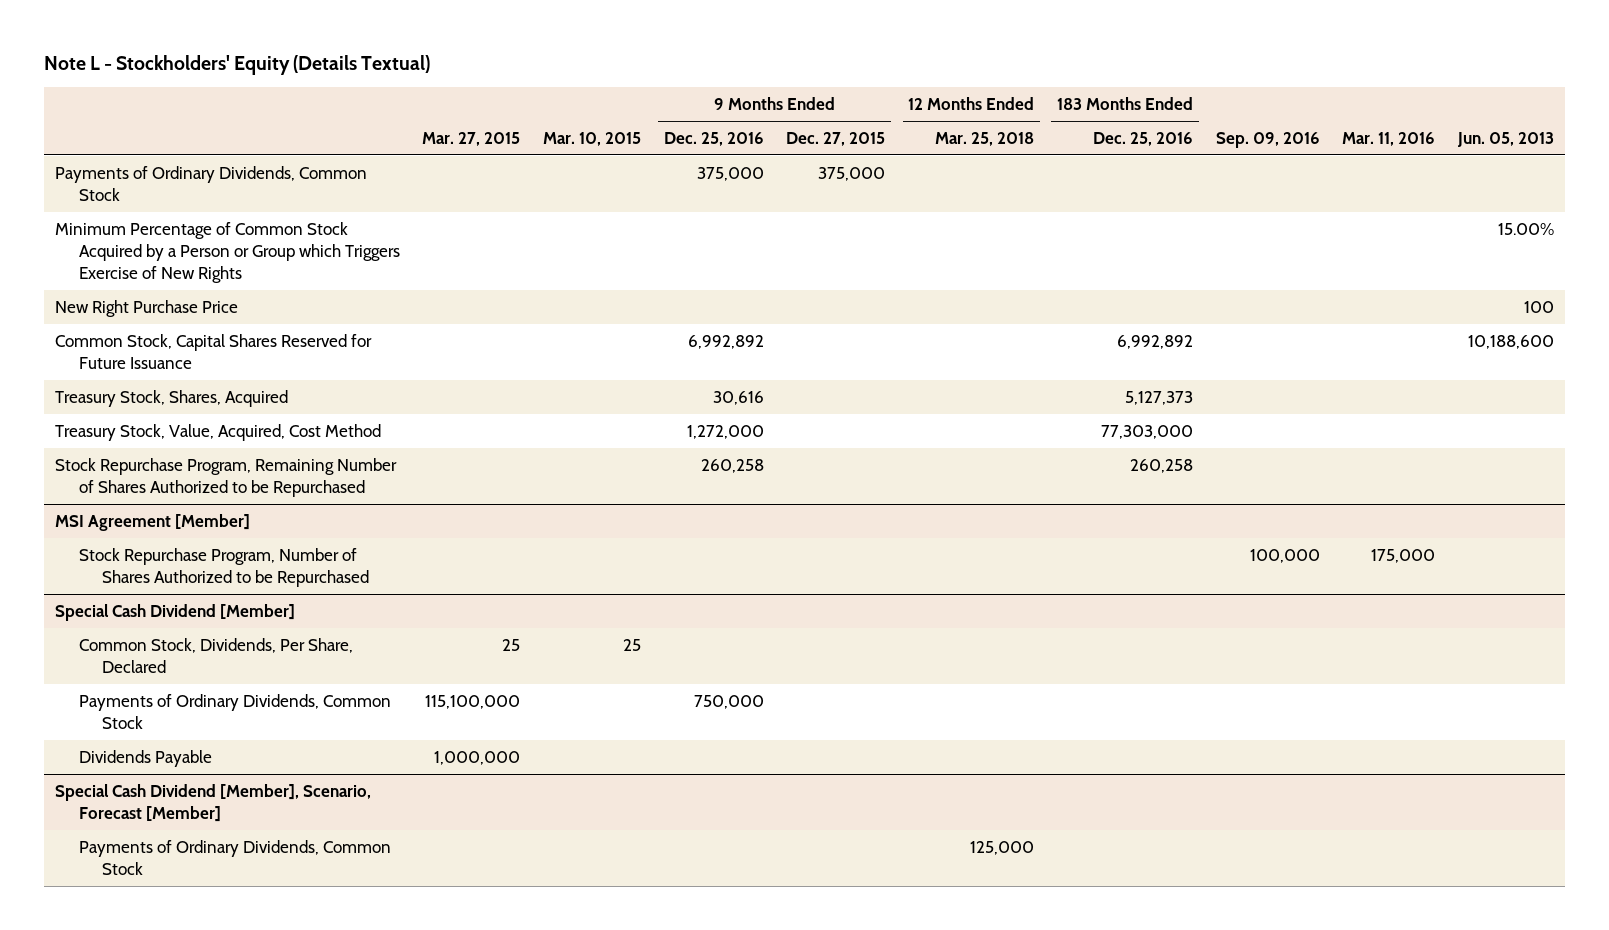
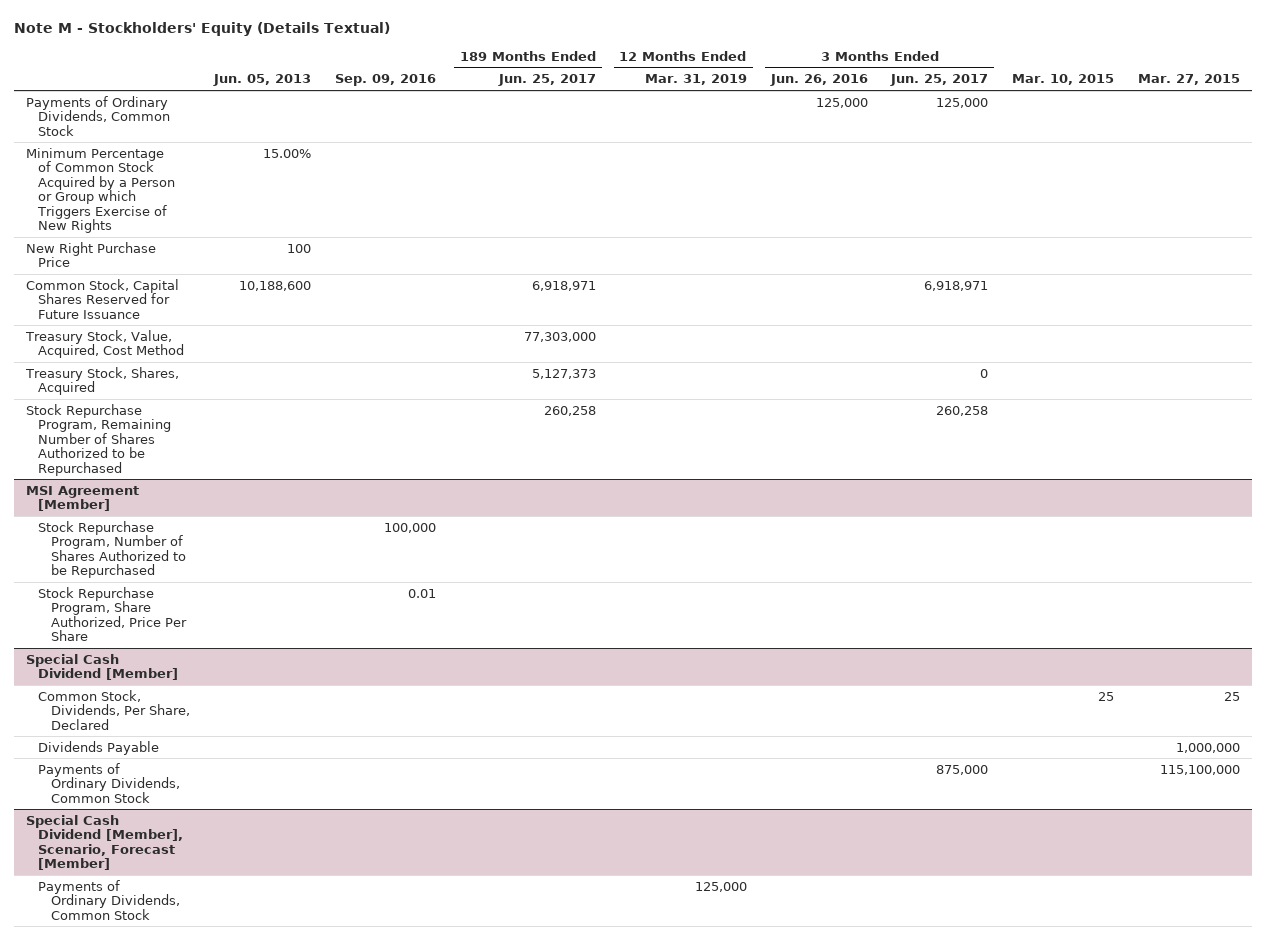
- Note L - Stockholders' Equity (Details Textual)
+ Note M - Stockholders' Equity (Details Textual)
- | Mar. 27, 2015 | Mar. 10, 2015 | 9 Months Ended Dec. 25, 2016 | 9 Months Ended Dec. 27, 2015 | 12 Months Ended Mar. 25, 2018 | 183 Months Ended Dec. 25, 2016 | Sep. 09, 2016 | Mar. 11, 2016 | Jun. 05, 2013
+ | Jun. 05, 2013 | Sep. 09, 2016 | 189 Months Ended Jun. 25, 2017 | 12 Months Ended Mar. 31, 2019 | 3 Months Ended Jun. 26, 2016 | 3 Months Ended Jun. 25, 2017 | Mar. 10, 2015 | Mar. 27, 2015
moved down: Treasury Stock, Shares, Acquired | | | 5,127,373 | | | 0 | |
@ MSI Agreement [Member]
+ Stock Repurchase Program, Share Authorized, Price Per Share | | 0.01 | | | | | |
@ Special Cash Dividend [Member]
moved down: Payments of Ordinary Dividends, Common Stock | | | | | | 875,000 | | 115,100,000

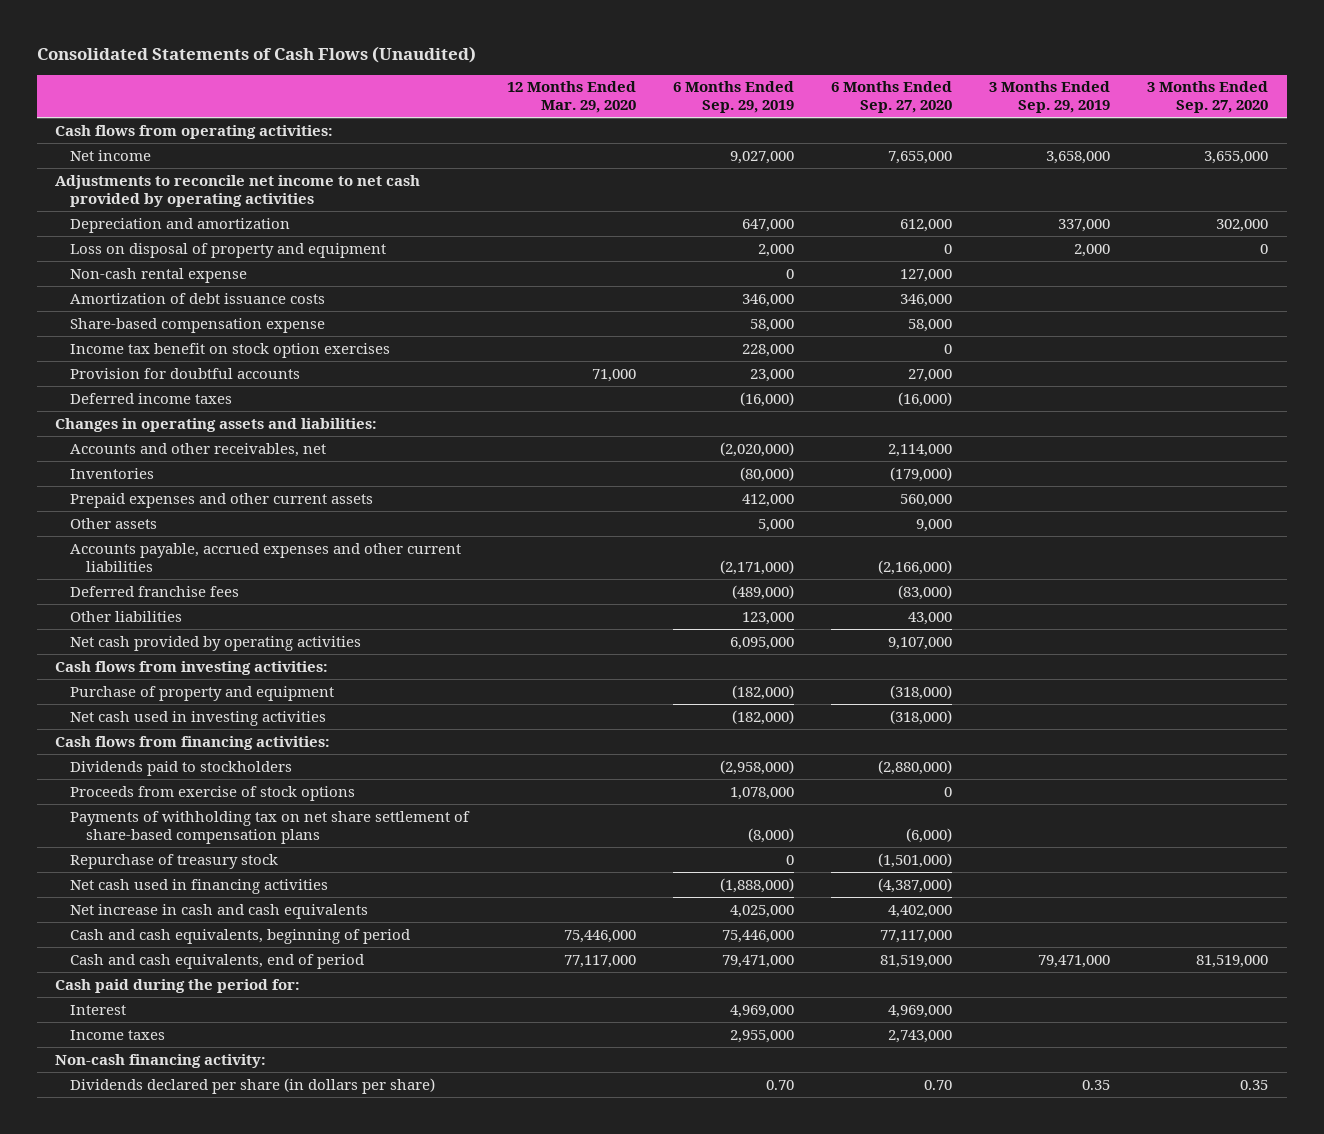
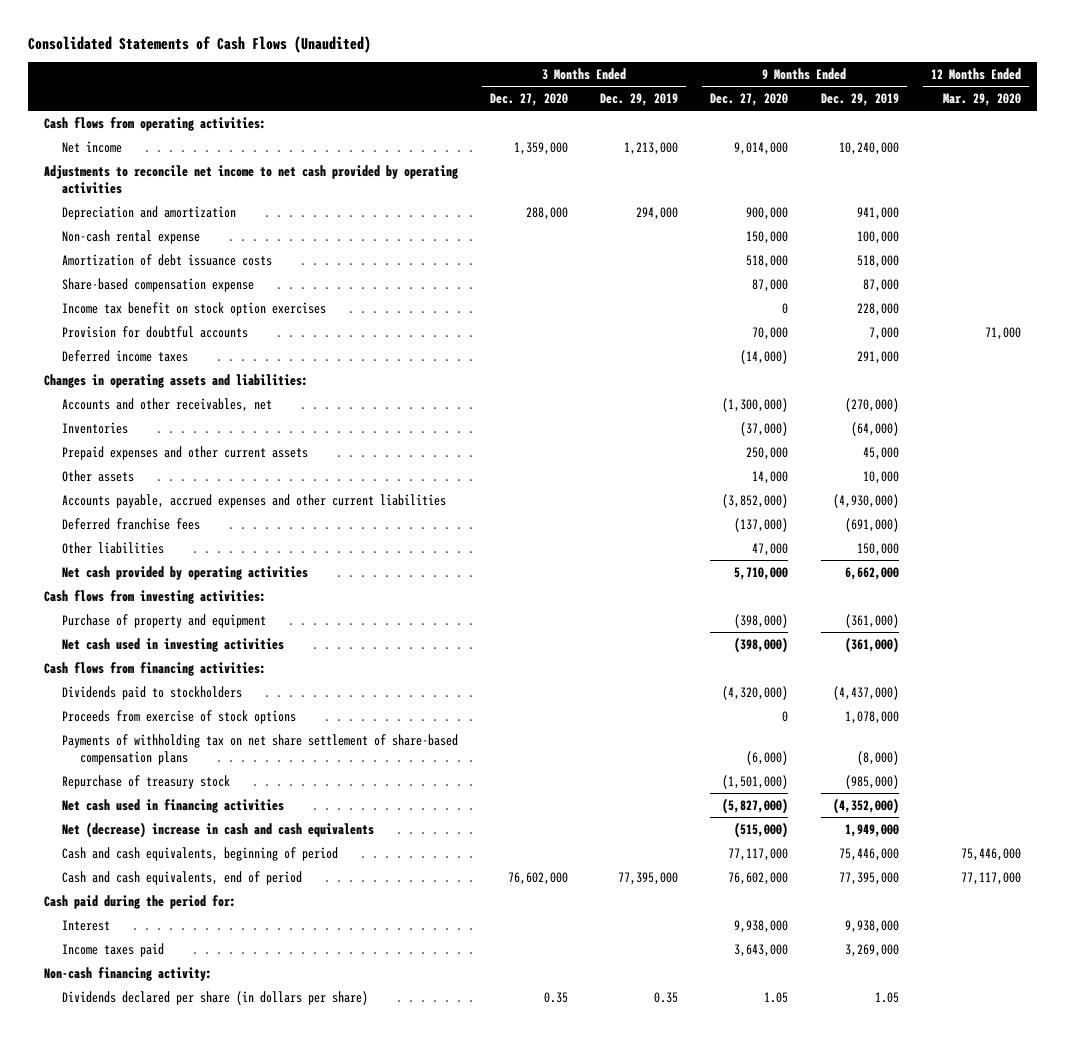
- | 12 Months Ended Mar. 29, 2020 | 6 Months Ended Sep. 29, 2019 | 6 Months Ended Sep. 27, 2020 | 3 Months Ended Sep. 29, 2019 | 3 Months Ended Sep. 27, 2020
+ | 3 Months Ended Dec. 27, 2020 | 3 Months Ended Dec. 29, 2019 | 9 Months Ended Dec. 27, 2020 | 9 Months Ended Dec. 29, 2019 | 12 Months Ended Mar. 29, 2020
- Loss on disposal of property and equipment | | 2,000 | 0 | 2,000 | 0
- Net increase in cash and cash equivalents | | 4,025,000 | 4,402,000 | |
+ Net (decrease) increase in cash and cash equivalents | | | (515,000) | 1,949,000 |
- Income taxes | | 2,955,000 | 2,743,000 | |
+ Income taxes paid | | | 3,643,000 | 3,269,000 |

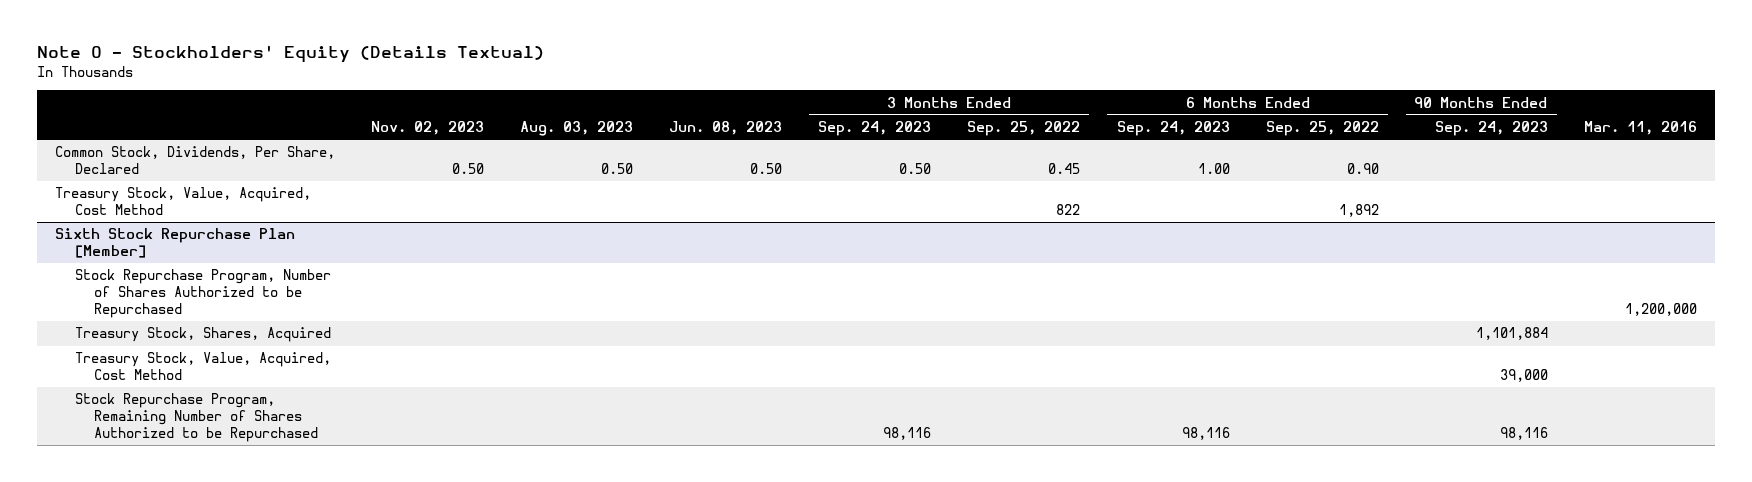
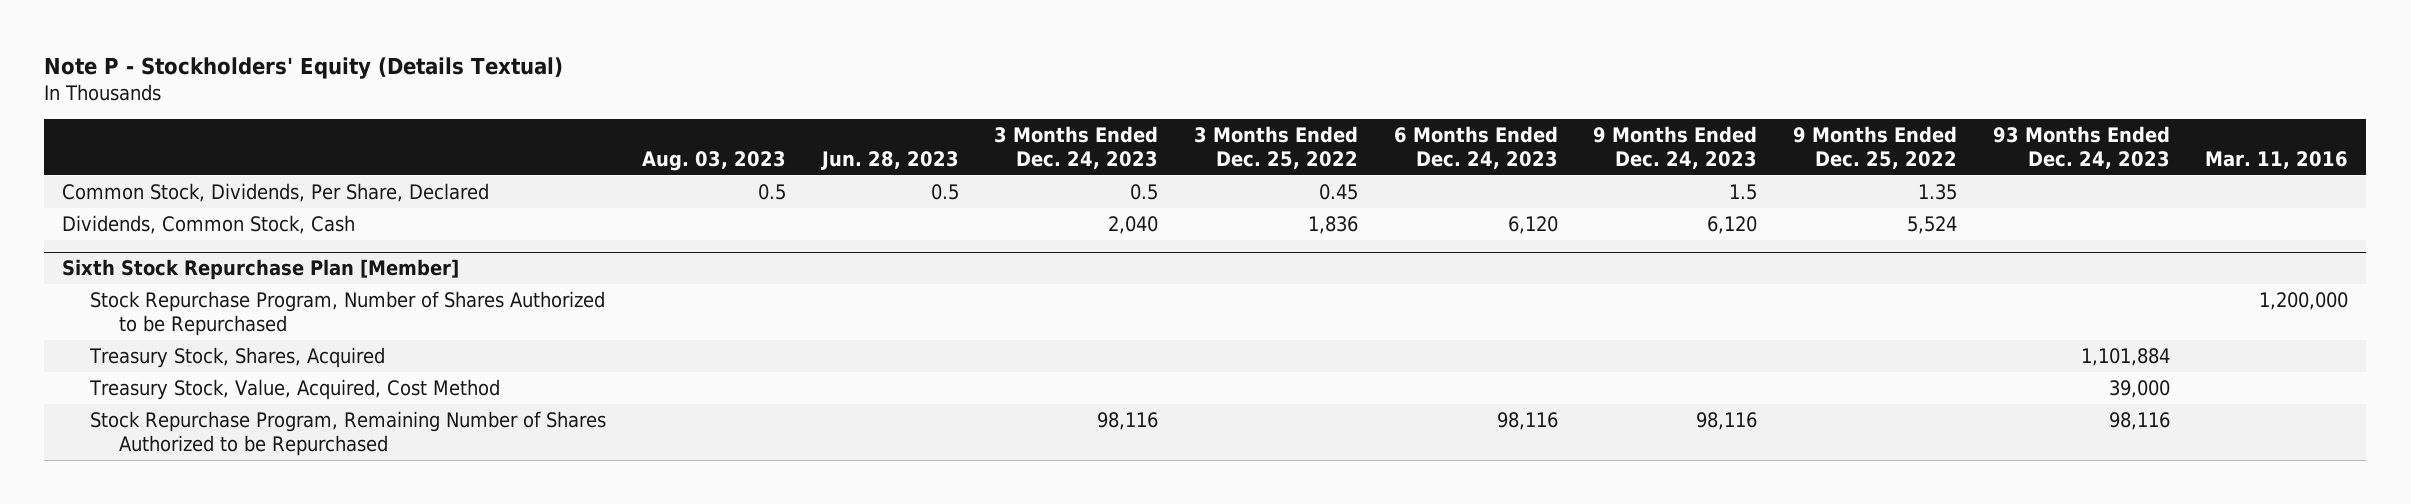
- Note O - Stockholders' Equity (Details Textual)
+ Note P - Stockholders' Equity (Details Textual)
- | Nov. 02, 2023 | Aug. 03, 2023 | Jun. 08, 2023 | 3 Months Ended Sep. 24, 2023 | 3 Months Ended Sep. 25, 2022 | 6 Months Ended Sep. 24, 2023 | 6 Months Ended Sep. 25, 2022 | 90 Months Ended Sep. 24, 2023 | Mar. 11, 2016
+ | Aug. 03, 2023 | Jun. 28, 2023 | 3 Months Ended Dec. 24, 2023 | 3 Months Ended Dec. 25, 2022 | 6 Months Ended Dec. 24, 2023 | 9 Months Ended Dec. 24, 2023 | 9 Months Ended Dec. 25, 2022 | 93 Months Ended Dec. 24, 2023 | Mar. 11, 2016
- Common Stock, Dividends, Per Share, Declared | 0.50 | 0.50 | 0.50 | 0.50 | 0.45 | 1.00 | 0.90 | |
- Treasury Stock, Value, Acquired, Cost Method | | | | | 822 | | 1,892 | |
+ Common Stock, Dividends, Per Share, Declared | 0.5 | 0.5 | 0.5 | 0.45 | | 1.5 | 1.35 | |
+ Dividends, Common Stock, Cash | | | 2,040 | 1,836 | 6,120 | 6,120 | 5,524 | |

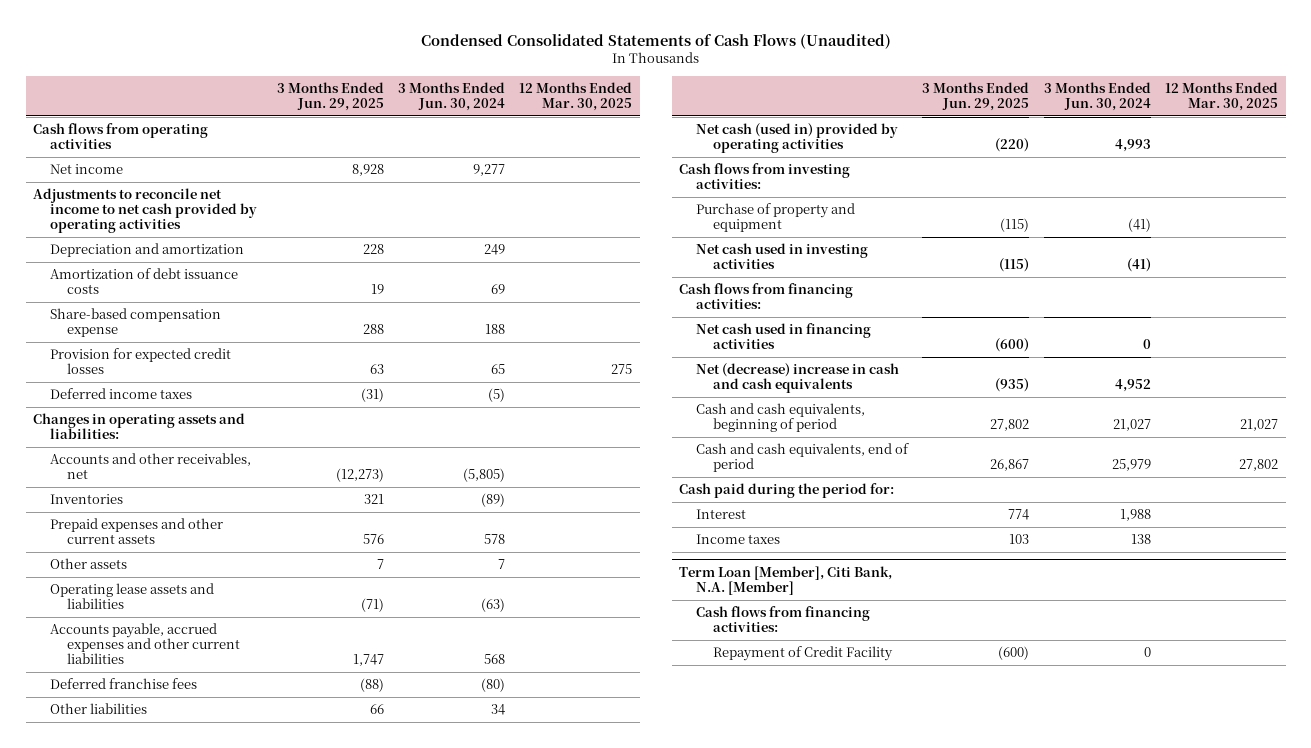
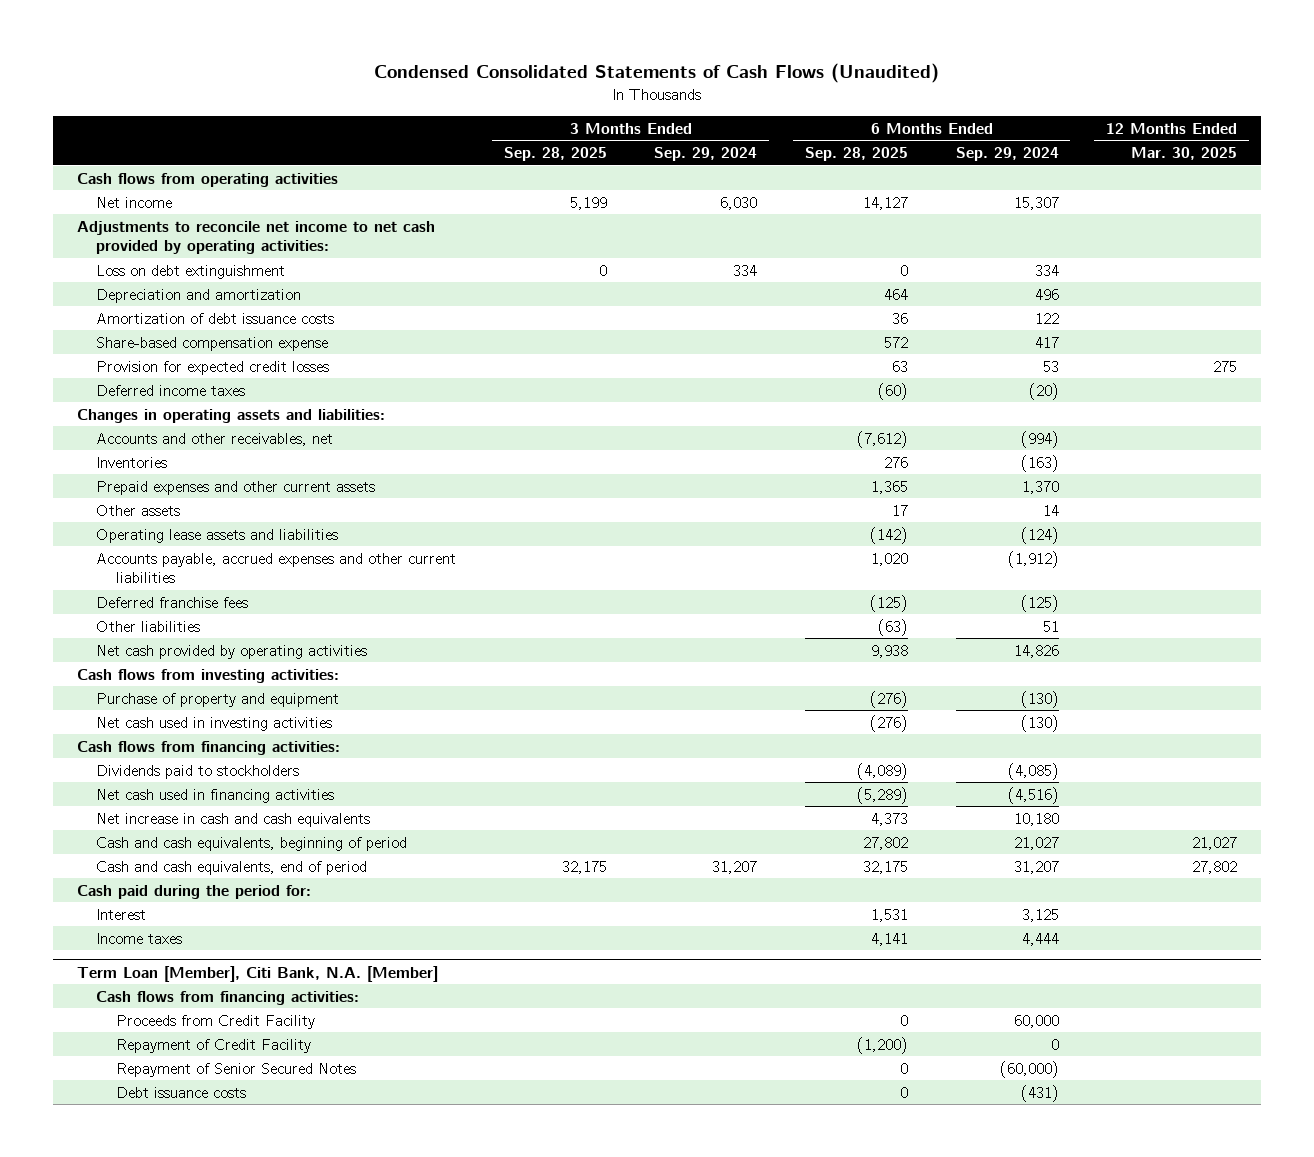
- | 3 Months Ended Jun. 29, 2025 | 3 Months Ended Jun. 30, 2024 | 12 Months Ended Mar. 30, 2025
+ | 3 Months Ended Sep. 28, 2025 | 3 Months Ended Sep. 29, 2024 | 6 Months Ended Sep. 28, 2025 | 6 Months Ended Sep. 29, 2024 | 12 Months Ended Mar. 30, 2025
- Adjustments to reconcile net income to net cash provided by operating activities
+ Adjustments to reconcile net income to net cash provided by operating activities:
+ Loss on debt extinguishment | 0 | 334 | 0 | 334 |
- Net cash (used in) provided by operating activities | (220) | 4,993 |
+ Net cash provided by operating activities | | | 9,938 | 14,826 |
+ Dividends paid to stockholders | | | (4,089) | (4,085) |
- Net (decrease) increase in cash and cash equivalents | (935) | 4,952 |
+ Net increase in cash and cash equivalents | | | 4,373 | 10,180 |
@ Term Loan [Member], Citi Bank, N.A. [Member]
+ Proceeds from Credit Facility | | | 0 | 60,000 |
+ Repayment of Senior Secured Notes | | | 0 | (60,000) |
+ Debt issuance costs | | | 0 | (431) |

